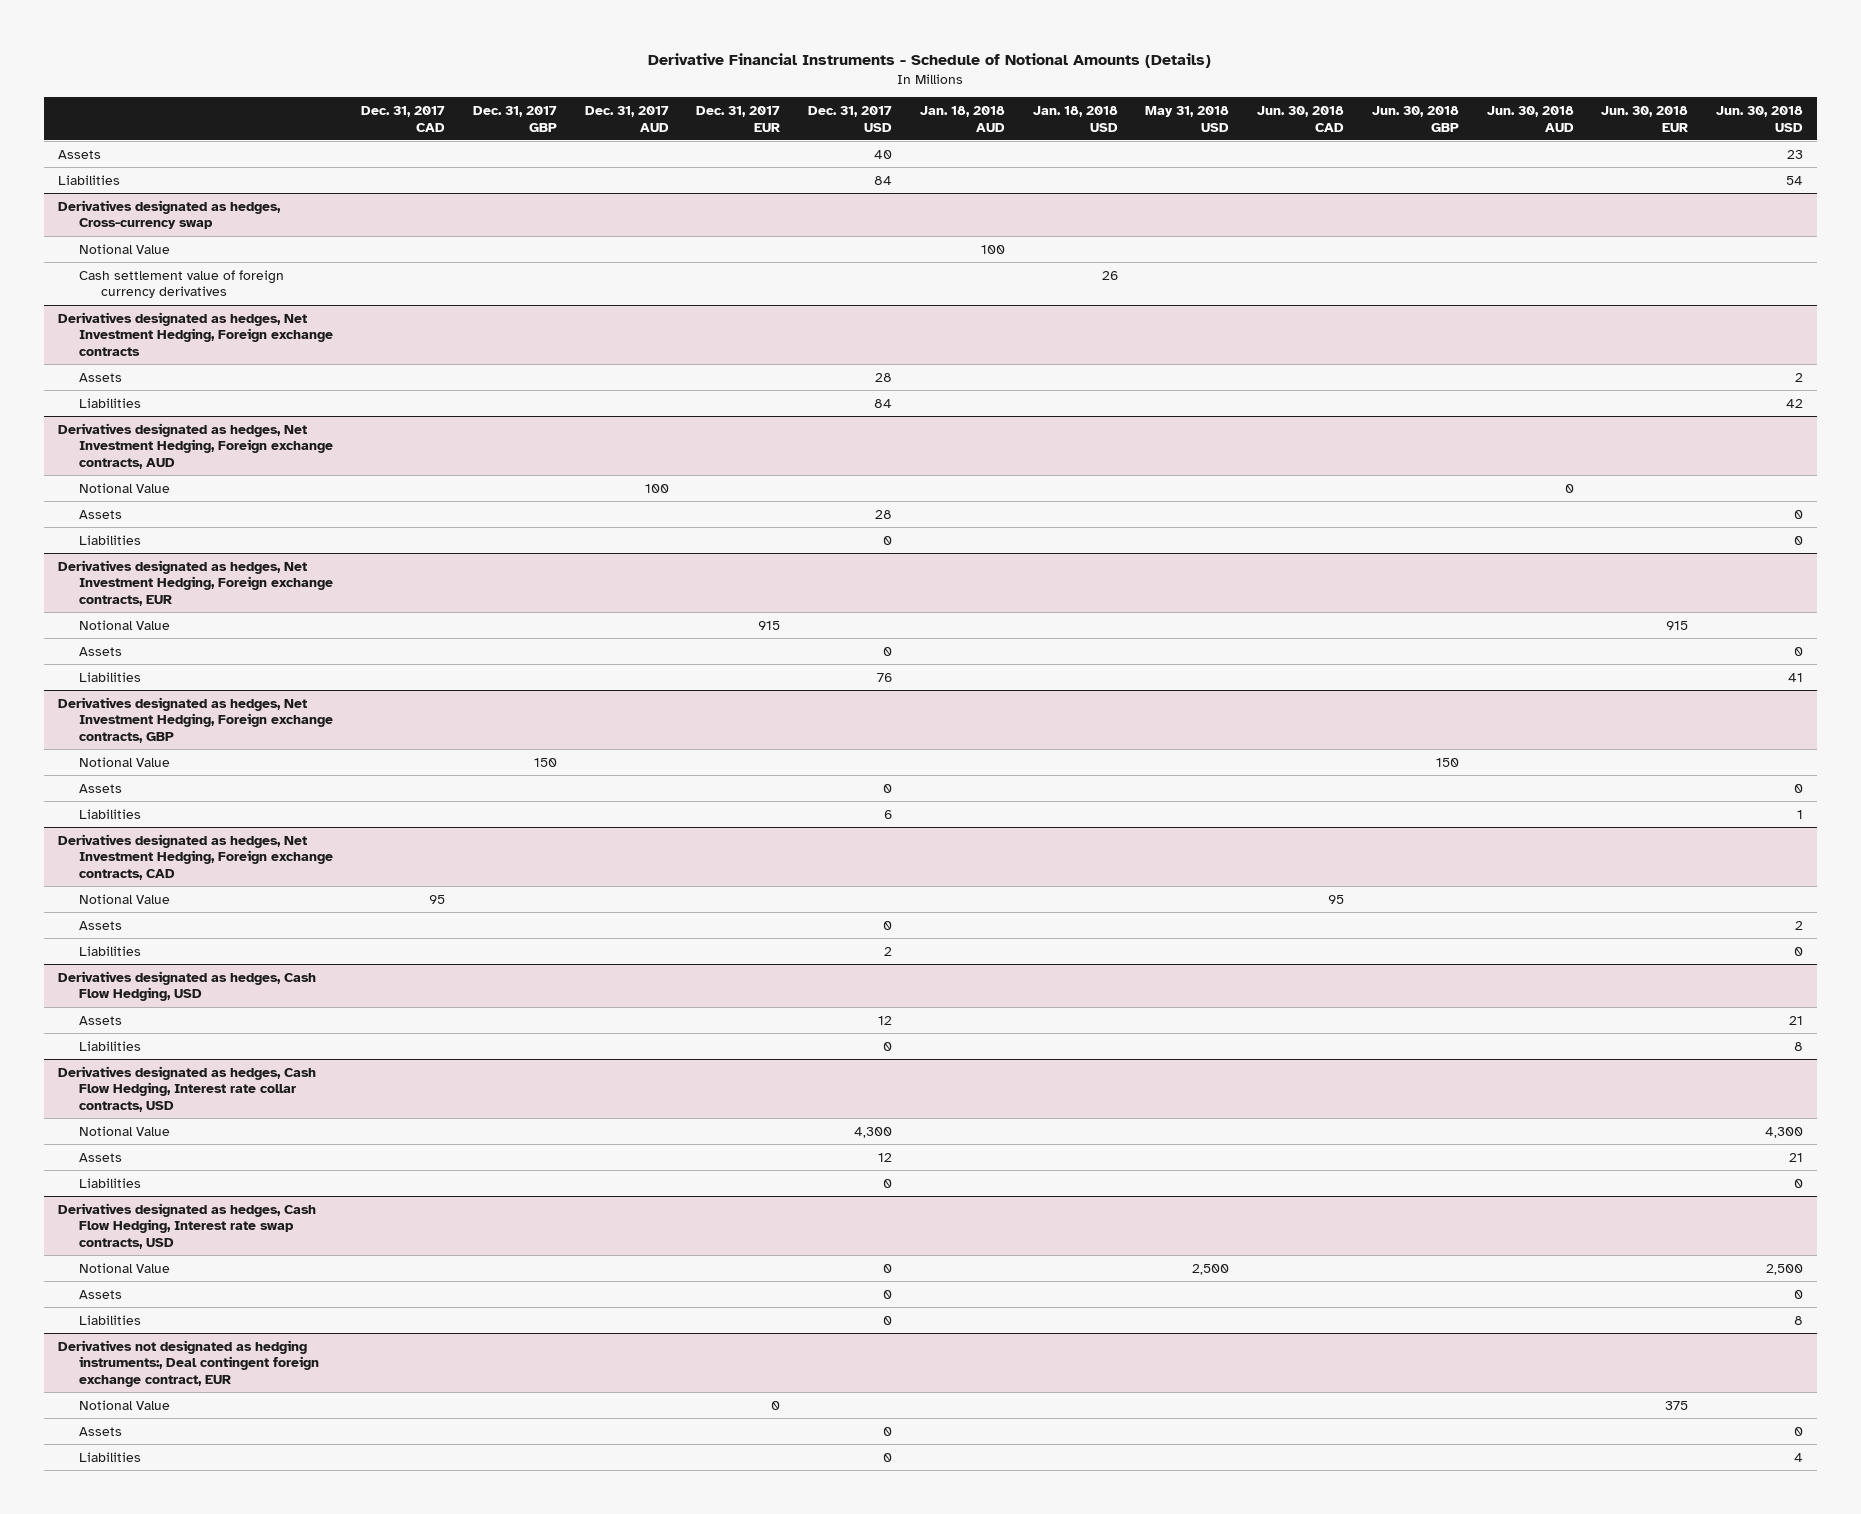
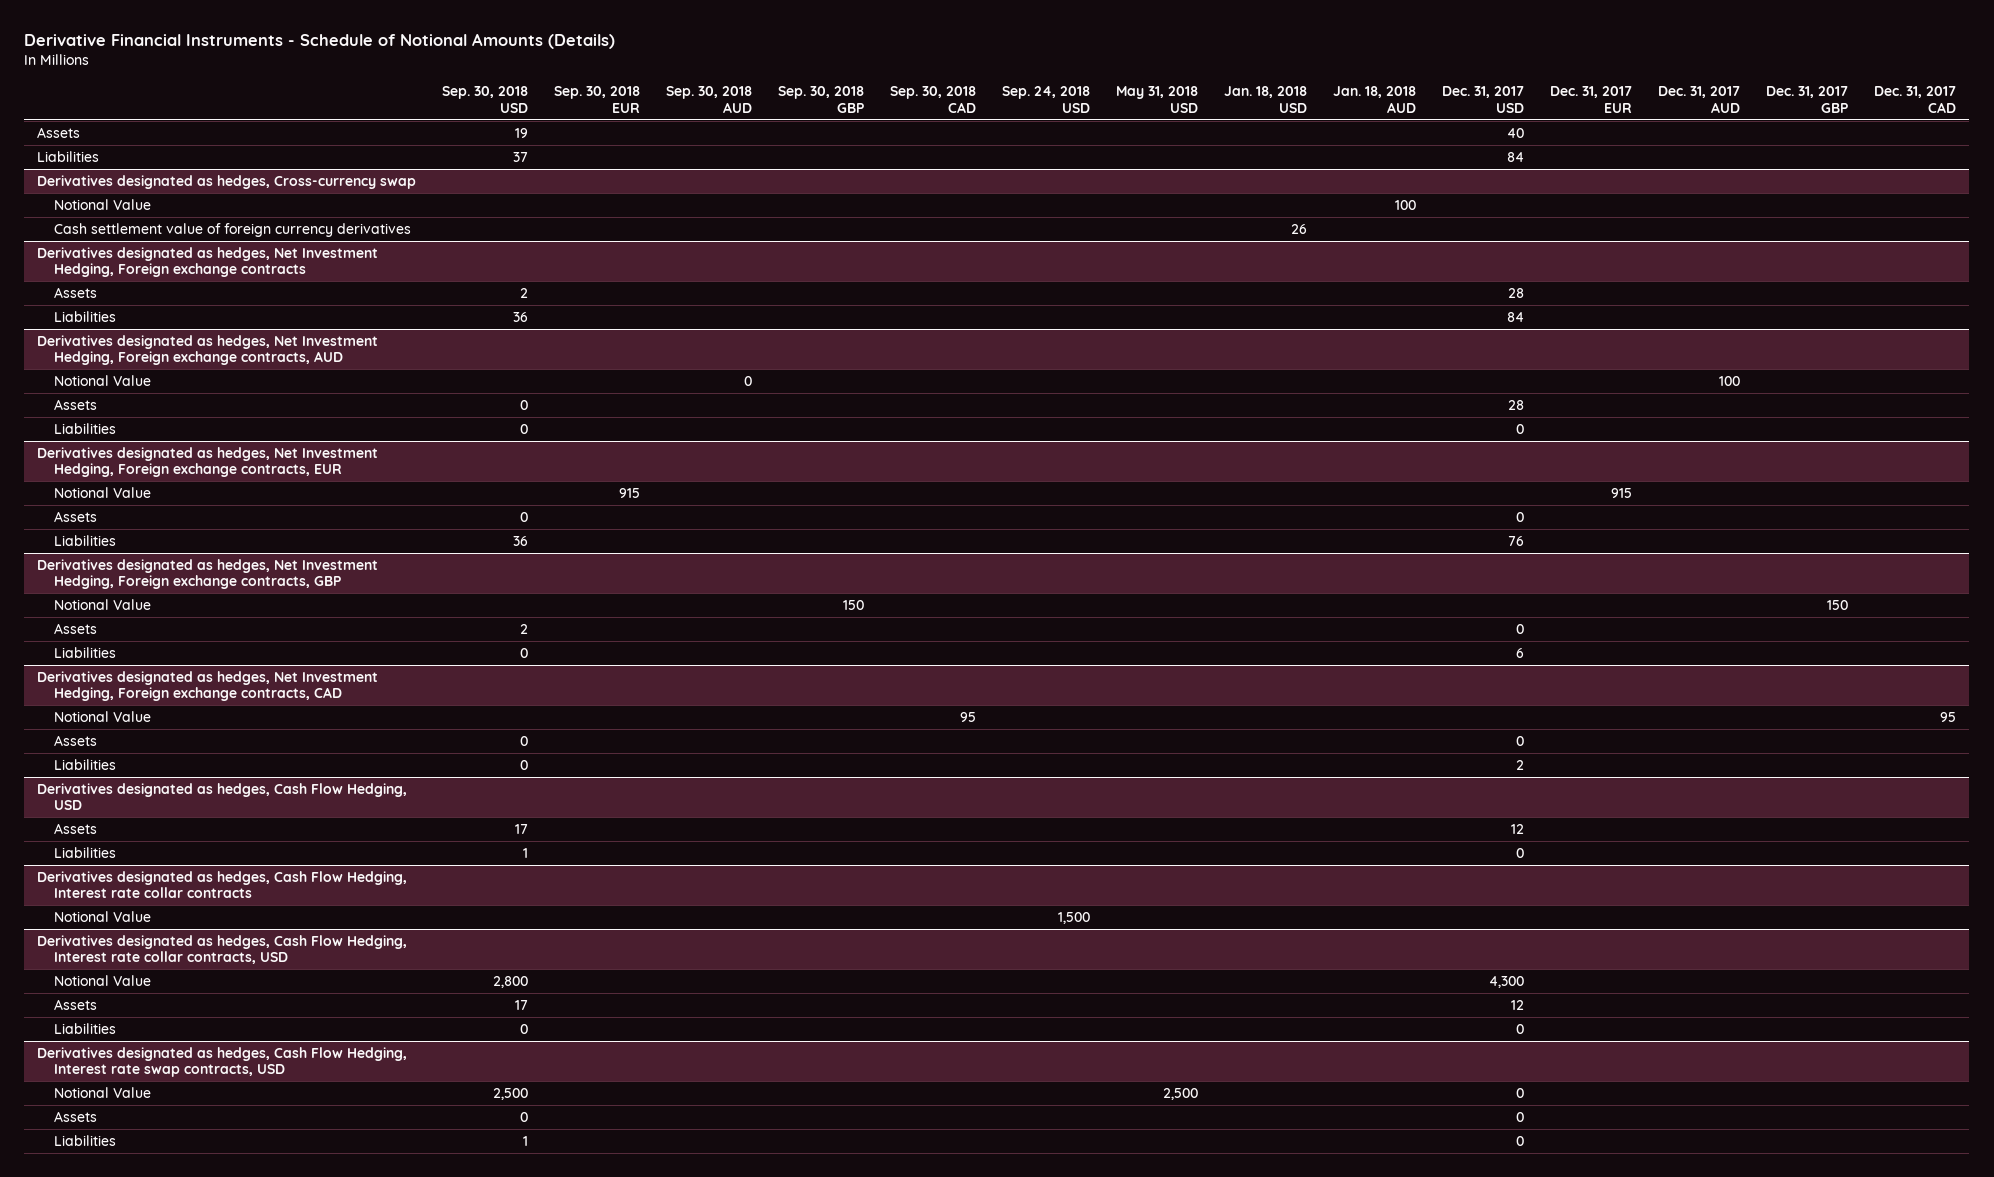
- | Dec. 31, 2017 CAD | Dec. 31, 2017 GBP | Dec. 31, 2017 AUD | Dec. 31, 2017 EUR | Dec. 31, 2017 USD | Jan. 18, 2018 AUD | Jan. 18, 2018 USD | May 31, 2018 USD | Jun. 30, 2018 CAD | Jun. 30, 2018 GBP | Jun. 30, 2018 AUD | Jun. 30, 2018 EUR | Jun. 30, 2018 USD
+ | Sep. 30, 2018 USD | Sep. 30, 2018 EUR | Sep. 30, 2018 AUD | Sep. 30, 2018 GBP | Sep. 30, 2018 CAD | Sep. 24, 2018 USD | May 31, 2018 USD | Jan. 18, 2018 USD | Jan. 18, 2018 AUD | Dec. 31, 2017 USD | Dec. 31, 2017 EUR | Dec. 31, 2017 AUD | Dec. 31, 2017 GBP | Dec. 31, 2017 CAD
+ Derivatives designated as hedges, Cash Flow Hedging, Interest rate collar contracts
+ Notional Value | | | | | | 1,500 | | | | | | | |
- Derivatives not designated as hedging instruments:, Deal contingent foreign exchange contract, EUR
- Notional Value | | | | 0 | | | | | | | | 375 |
- Assets | | | | | 0 | | | | | | | | 0
- Liabilities | | | | | 0 | | | | | | | | 4

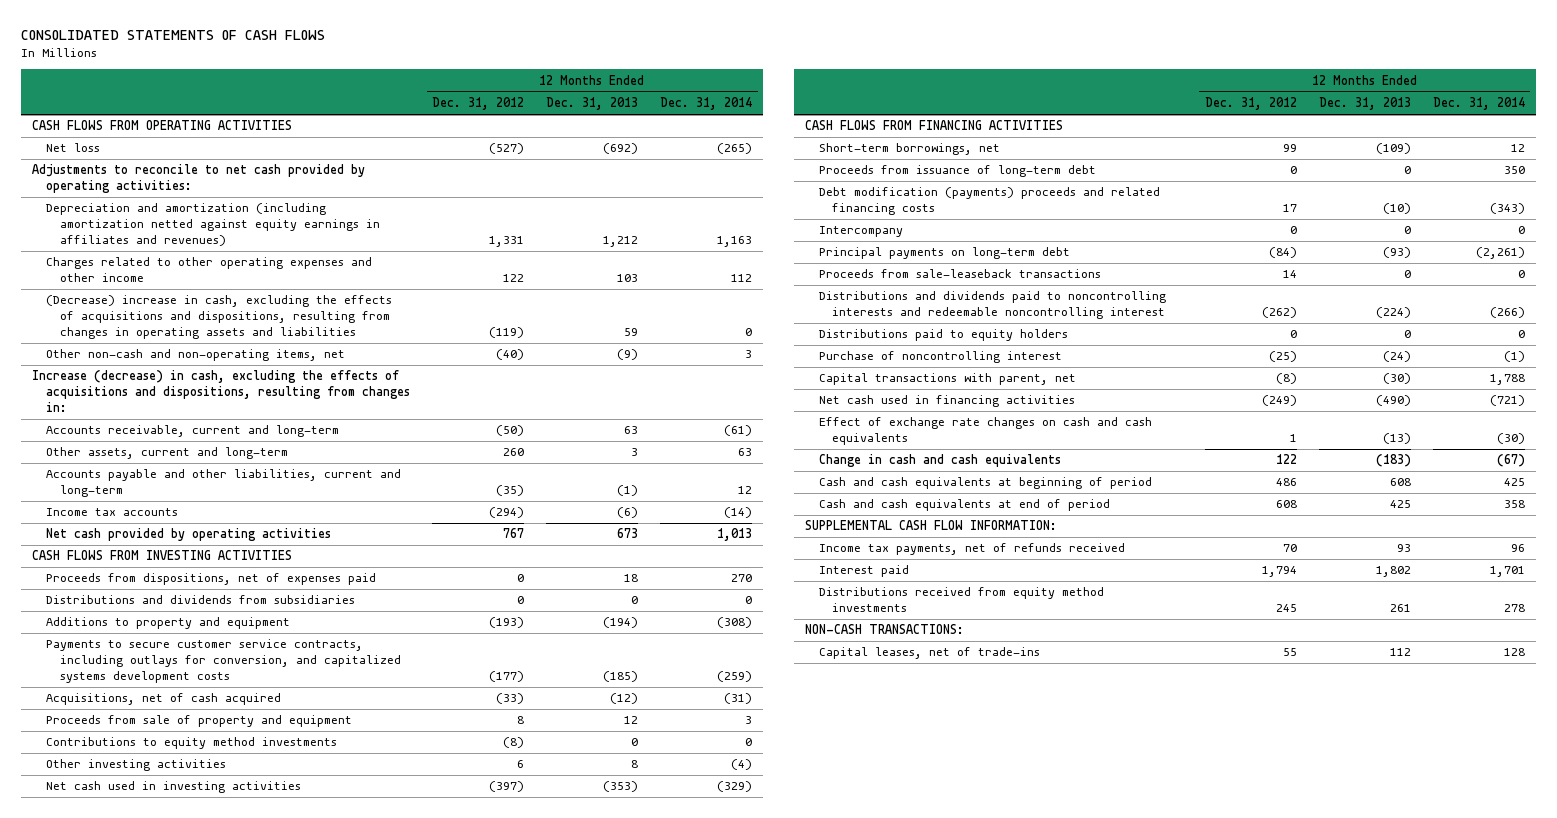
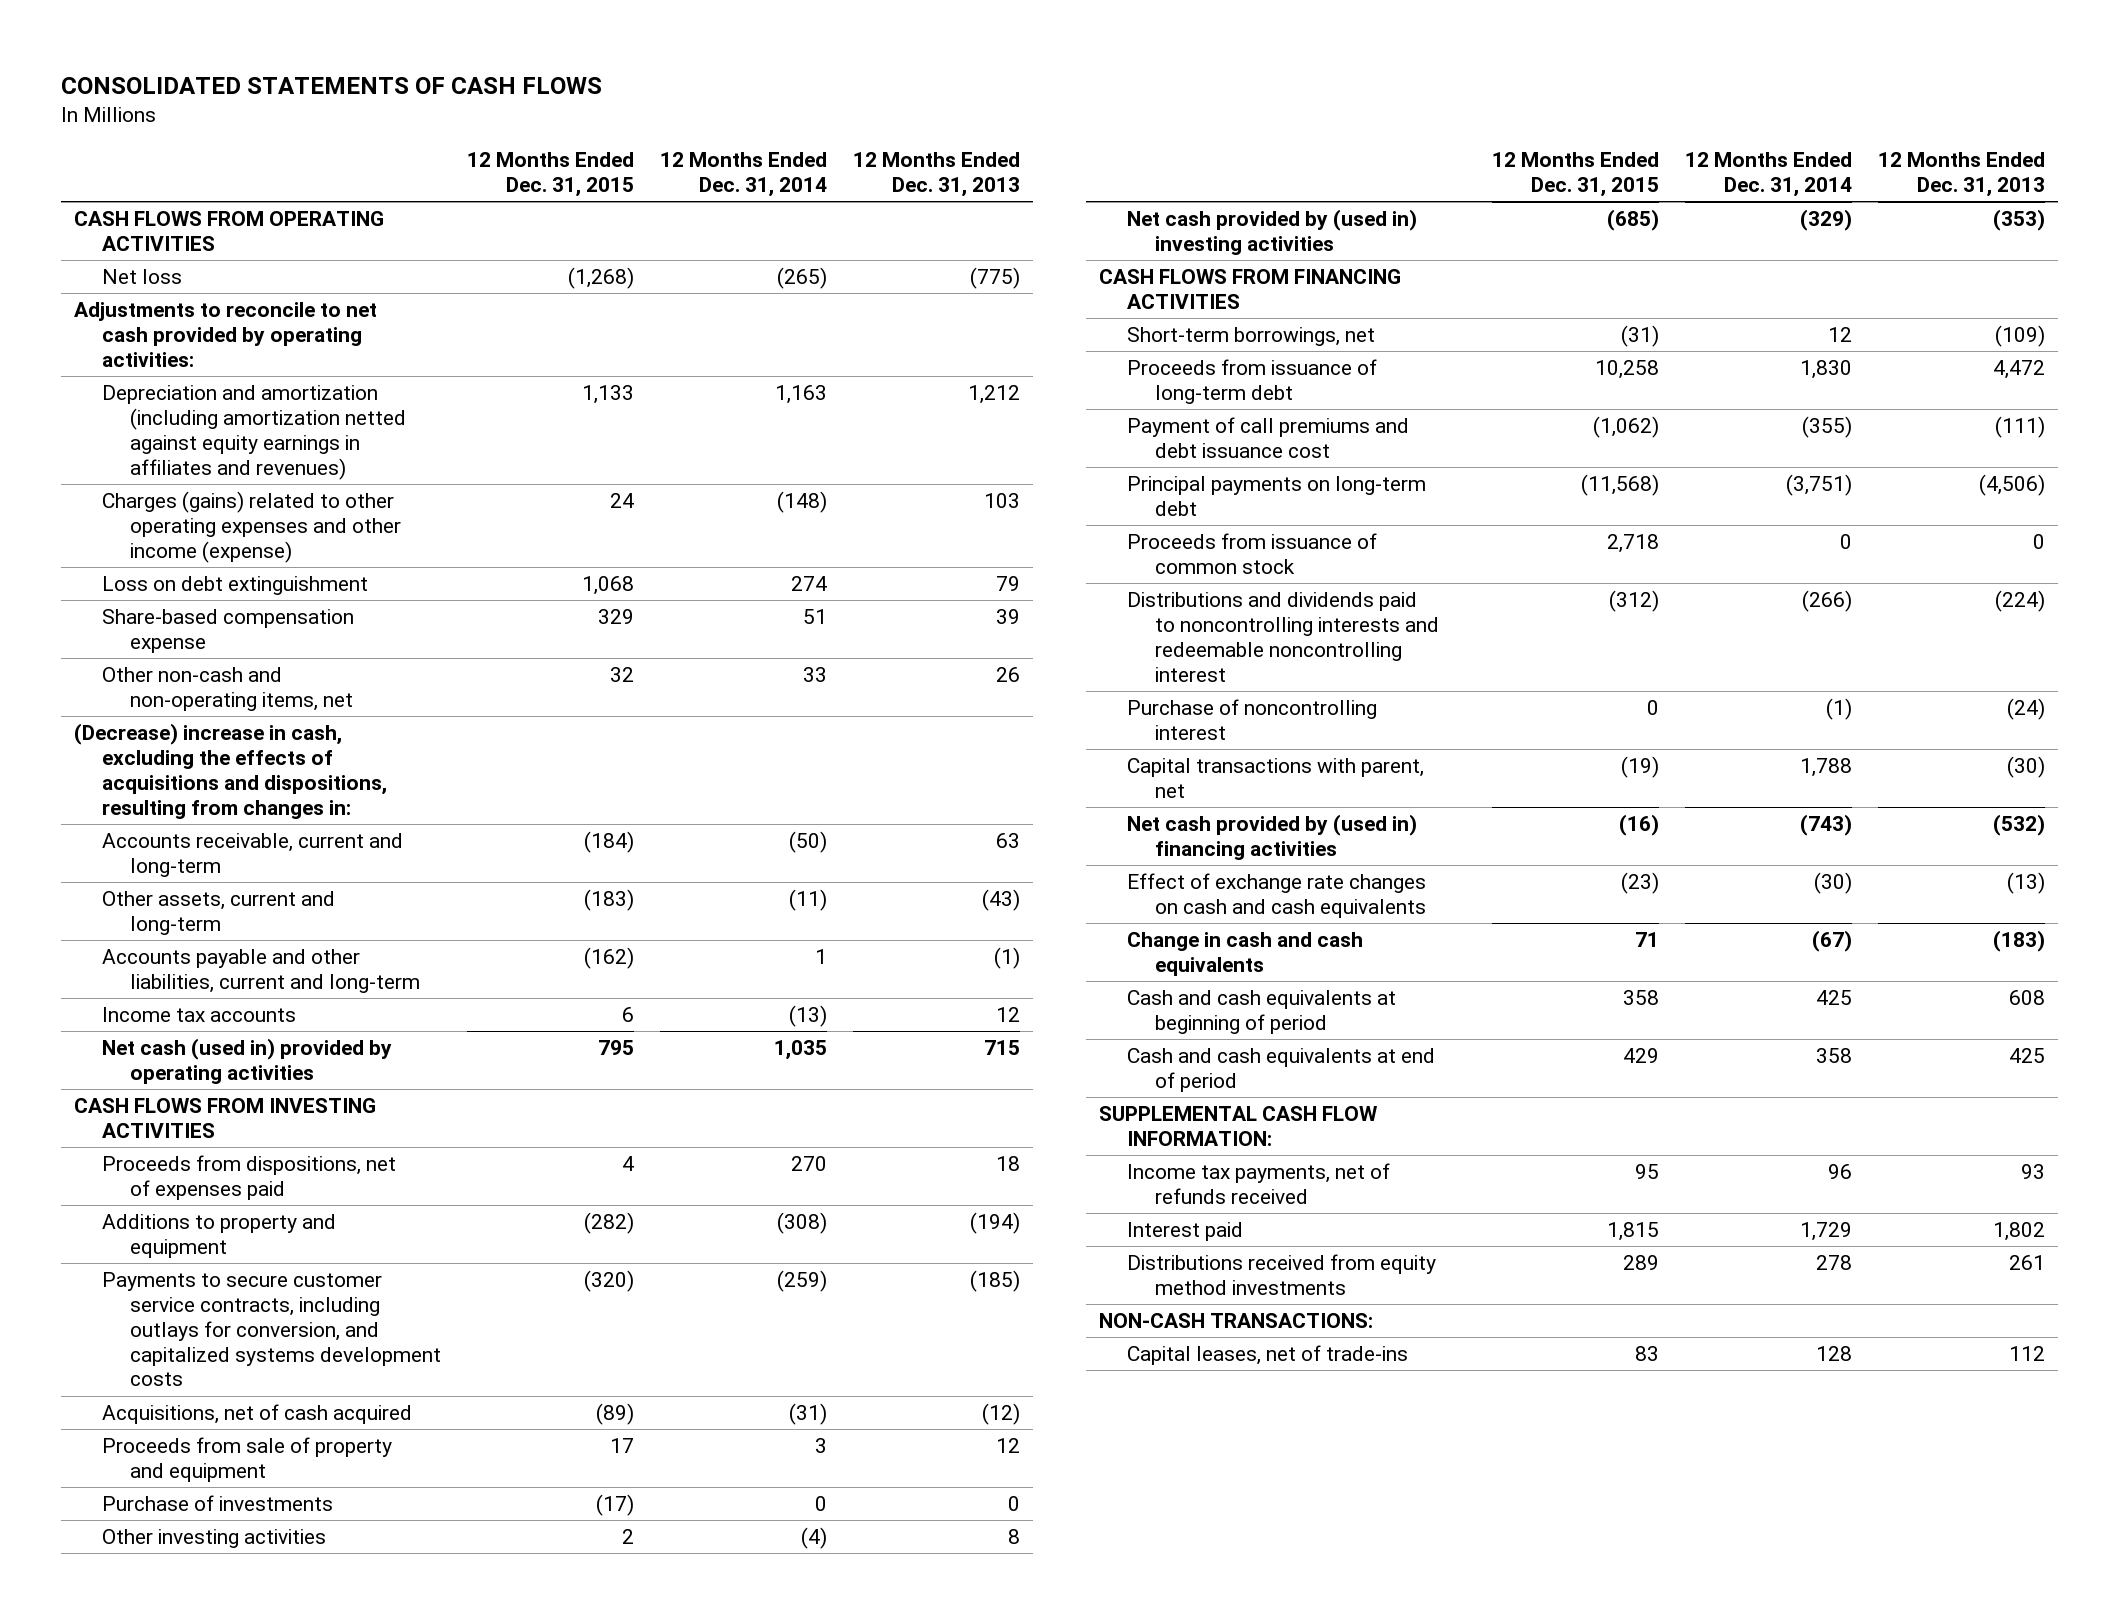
- | 12 Months Ended Dec. 31, 2012 | 12 Months Ended Dec. 31, 2013 | 12 Months Ended Dec. 31, 2014
+ | 12 Months Ended Dec. 31, 2015 | 12 Months Ended Dec. 31, 2014 | 12 Months Ended Dec. 31, 2013
- Net loss | (527) | (692) | (265)
+ Net loss | (1,268) | (265) | (775)
- Charges related to other operating expenses and other income | 122 | 103 | 112
- (Decrease) increase in cash, excluding the effects of acquisitions and dispositions, resulting from changes in operating assets and liabilities | (119) | 59 | 0
- Other non-cash and non-operating items, net | (40) | (9) | 3
- Increase (decrease) in cash, excluding the effects of acquisitions and dispositions, resulting from changes in:
- Accounts receivable, current and long-term | (50) | 63 | (61)
- Other assets, current and long-term | 260 | 3 | 63
- Accounts payable and other liabilities, current and long-term | (35) | (1) | 12
- Income tax accounts | (294) | (6) | (14)
- Net cash provided by operating activities | 767 | 673 | 1,013
+ Charges (gains) related to other operating expenses and other income (expense) | 24 | (148) | 103
+ Loss on debt extinguishment | 1,068 | 274 | 79
+ Share-based compensation expense | 329 | 51 | 39
+ Other non-cash and non-operating items, net | 32 | 33 | 26
+ (Decrease) increase in cash, excluding the effects of acquisitions and dispositions, resulting from changes in:
+ Accounts receivable, current and long-term | (184) | (50) | 63
+ Other assets, current and long-term | (183) | (11) | (43)
+ Accounts payable and other liabilities, current and long-term | (162) | 1 | (1)
+ Income tax accounts | 6 | (13) | 12
+ Net cash (used in) provided by operating activities | 795 | 1,035 | 715
- Distributions and dividends from subsidiaries | 0 | 0 | 0
- Contributions to equity method investments | (8) | 0 | 0
+ Purchase of investments | (17) | 0 | 0
- Net cash used in investing activities | (397) | (353) | (329)
+ Net cash provided by (used in) investing activities | (685) | (329) | (353)
- Proceeds from issuance of long-term debt | 0 | 0 | 350
- Debt modification (payments) proceeds and related financing costs | 17 | (10) | (343)
- Intercompany | 0 | 0 | 0
- Principal payments on long-term debt | (84) | (93) | (2,261)
- Proceeds from sale-leaseback transactions | 14 | 0 | 0
+ Proceeds from issuance of long-term debt | 10,258 | 1,830 | 4,472
+ Payment of call premiums and debt issuance cost | (1,062) | (355) | (111)
+ Principal payments on long-term debt | (11,568) | (3,751) | (4,506)
+ Proceeds from issuance of common stock | 2,718 | 0 | 0
- Distributions paid to equity holders | 0 | 0 | 0
- Net cash used in financing activities | (249) | (490) | (721)
+ Net cash provided by (used in) financing activities | (16) | (743) | (532)
- Interest paid | 1,794 | 1,802 | 1,701
+ Interest paid | 1,815 | 1,729 | 1,802

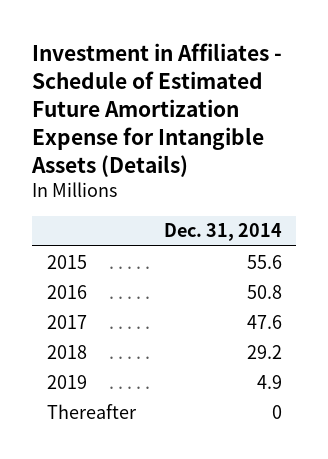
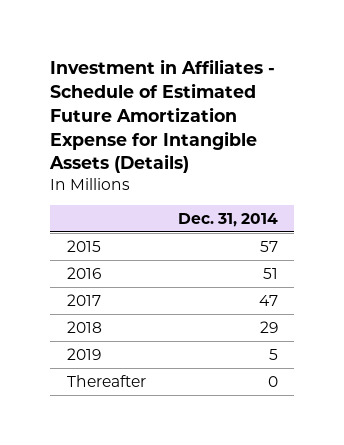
- 2015 | 55.6
- 2016 | 50.8
- 2017 | 47.6
- 2018 | 29.2
- 2019 | 4.9
+ 2015 | 57
+ 2016 | 51
+ 2017 | 47
+ 2018 | 29
+ 2019 | 5

